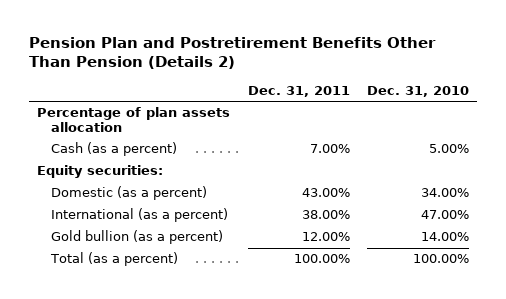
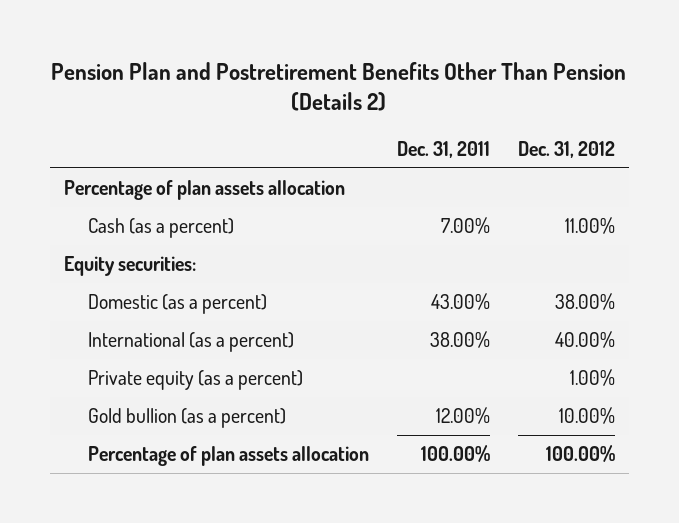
- | Dec. 31, 2011 | Dec. 31, 2010
+ | Dec. 31, 2011 | Dec. 31, 2012
+ Private equity (as a percent) | | 1.00%
- Total (as a percent) | 100.00% | 100.00%
+ Percentage of plan assets allocation | 100.00% | 100.00%

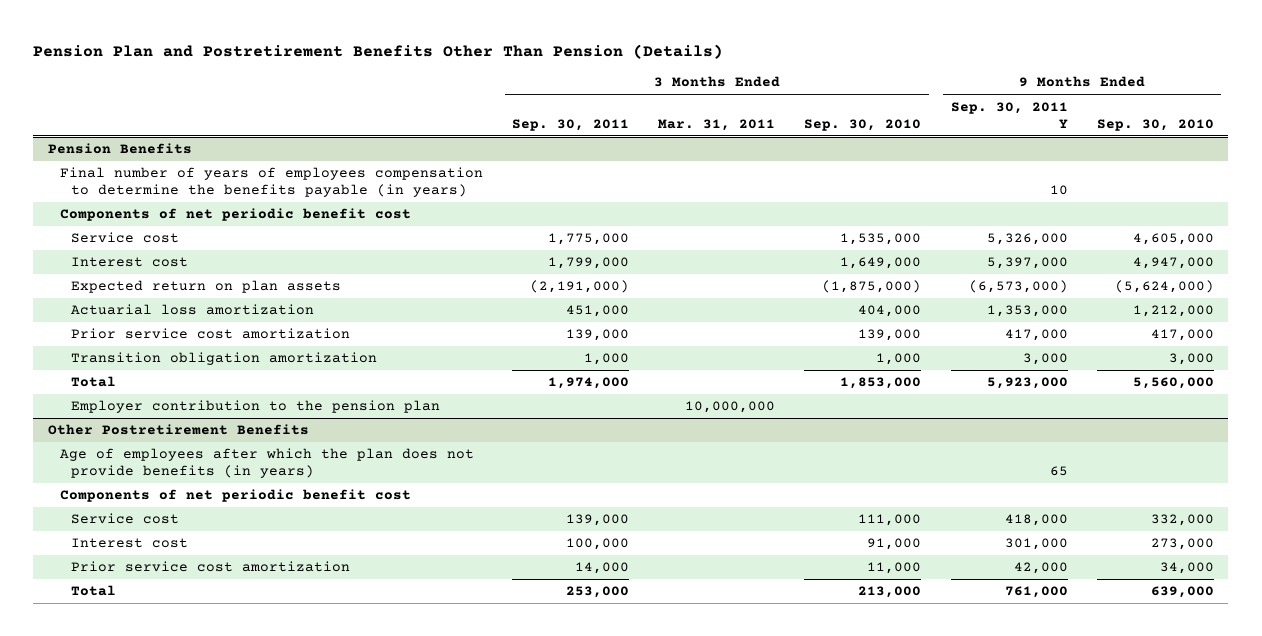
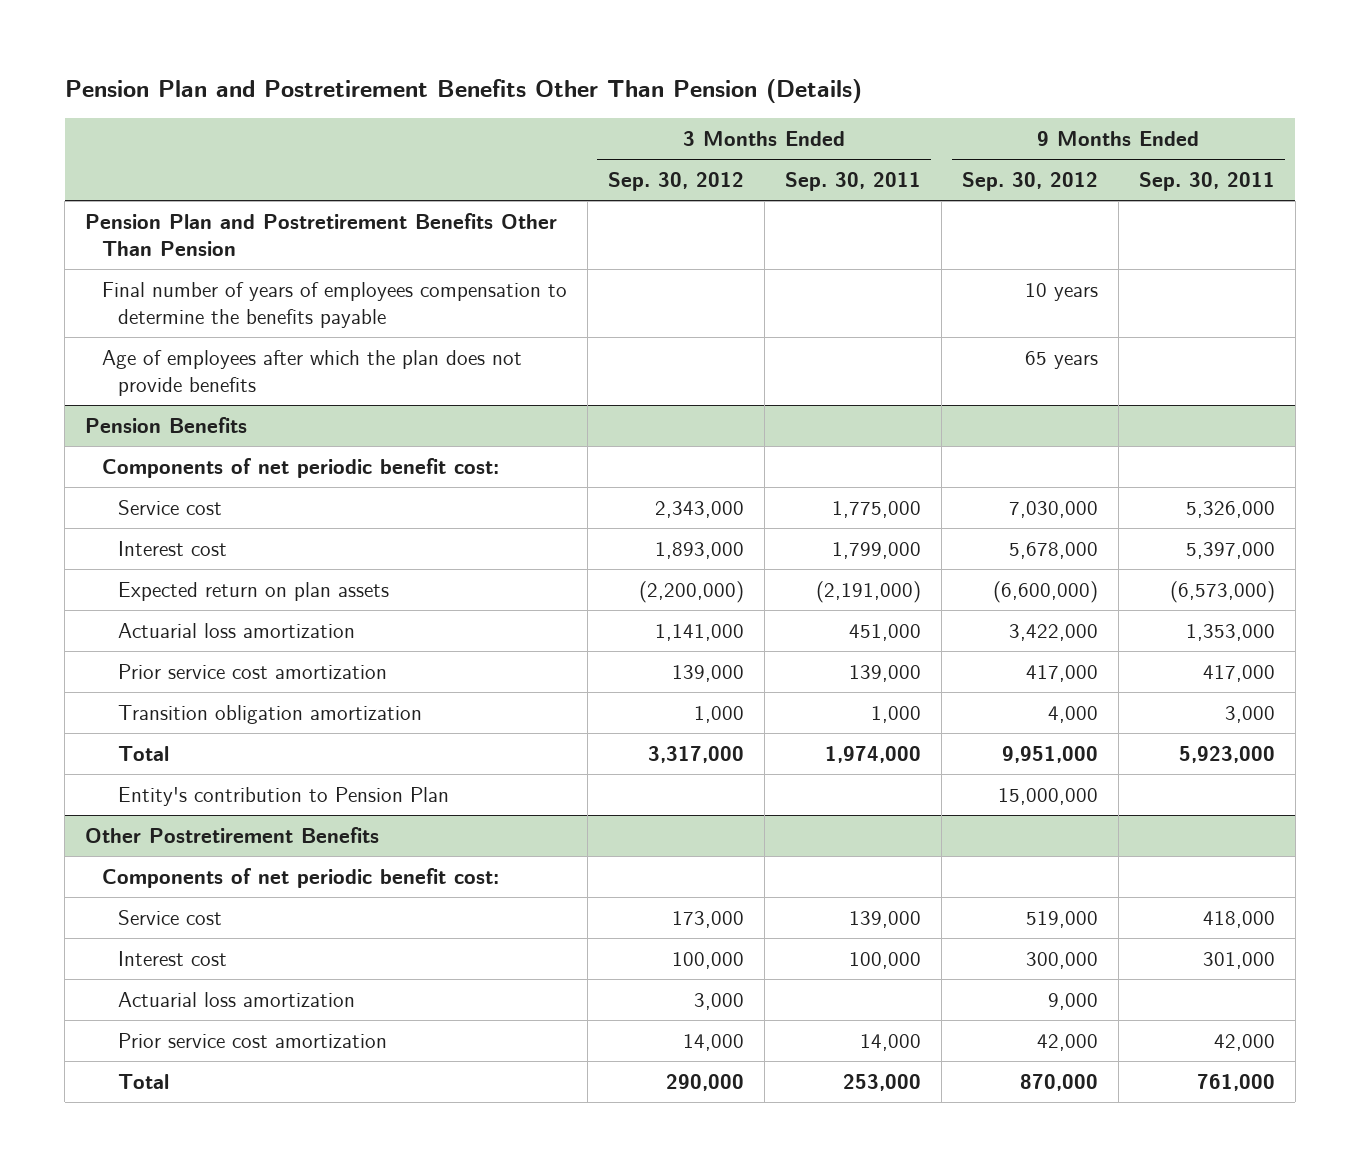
- | 3 Months Ended Sep. 30, 2011 | 3 Months Ended Mar. 31, 2011 | 3 Months Ended Sep. 30, 2010 | 9 Months Ended Sep. 30, 2011 Y | 9 Months Ended Sep. 30, 2010
+ | 3 Months Ended Sep. 30, 2012 | 3 Months Ended Sep. 30, 2011 | 9 Months Ended Sep. 30, 2012 | 9 Months Ended Sep. 30, 2011
+ Pension Plan and Postretirement Benefits Other Than Pension
+ Final number of years of employees compensation to determine the benefits payable | | | 10 years |
+ Age of employees after which the plan does not provide benefits | | | 65 years |
@ Pension Benefits
- Final number of years of employees compensation to determine the benefits payable (in years) | | | | 10 |
- Components of net periodic benefit cost
+ Components of net periodic benefit cost:
- Employer contribution to the pension plan | | 10,000,000 | | |
+ Entity's contribution to Pension Plan | | | 15,000,000 |
@ Other Postretirement Benefits
- Age of employees after which the plan does not provide benefits (in years) | | | | 65 |
- Components of net periodic benefit cost
+ Components of net periodic benefit cost:
+ Actuarial loss amortization | 3,000 | | 9,000 |

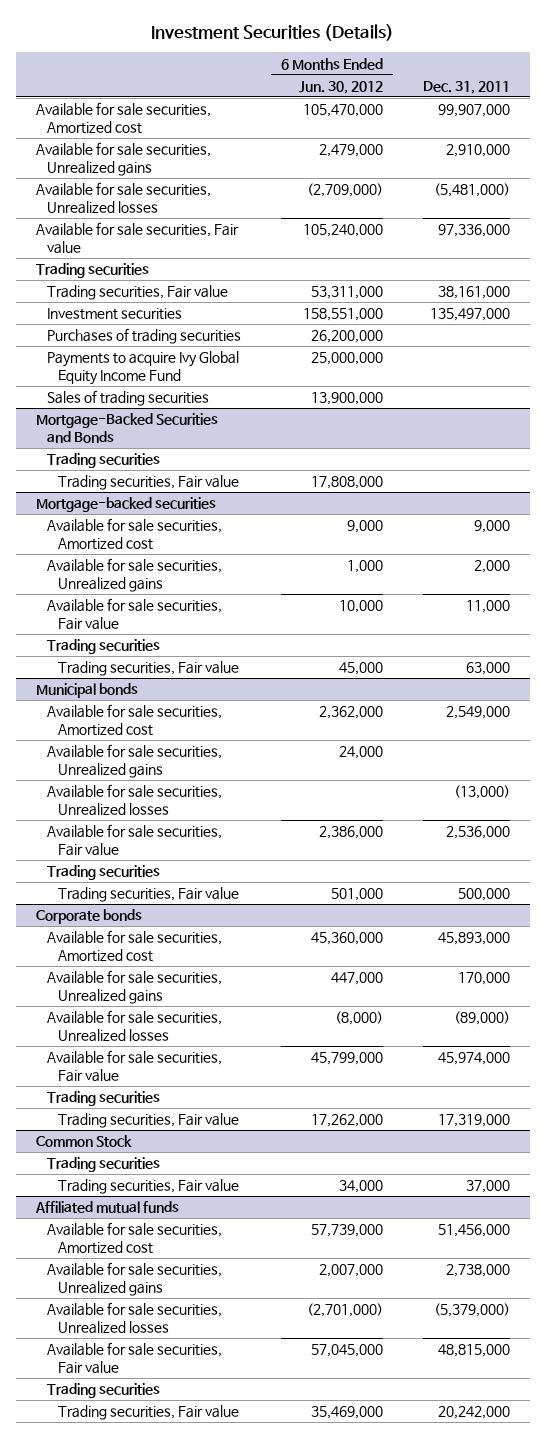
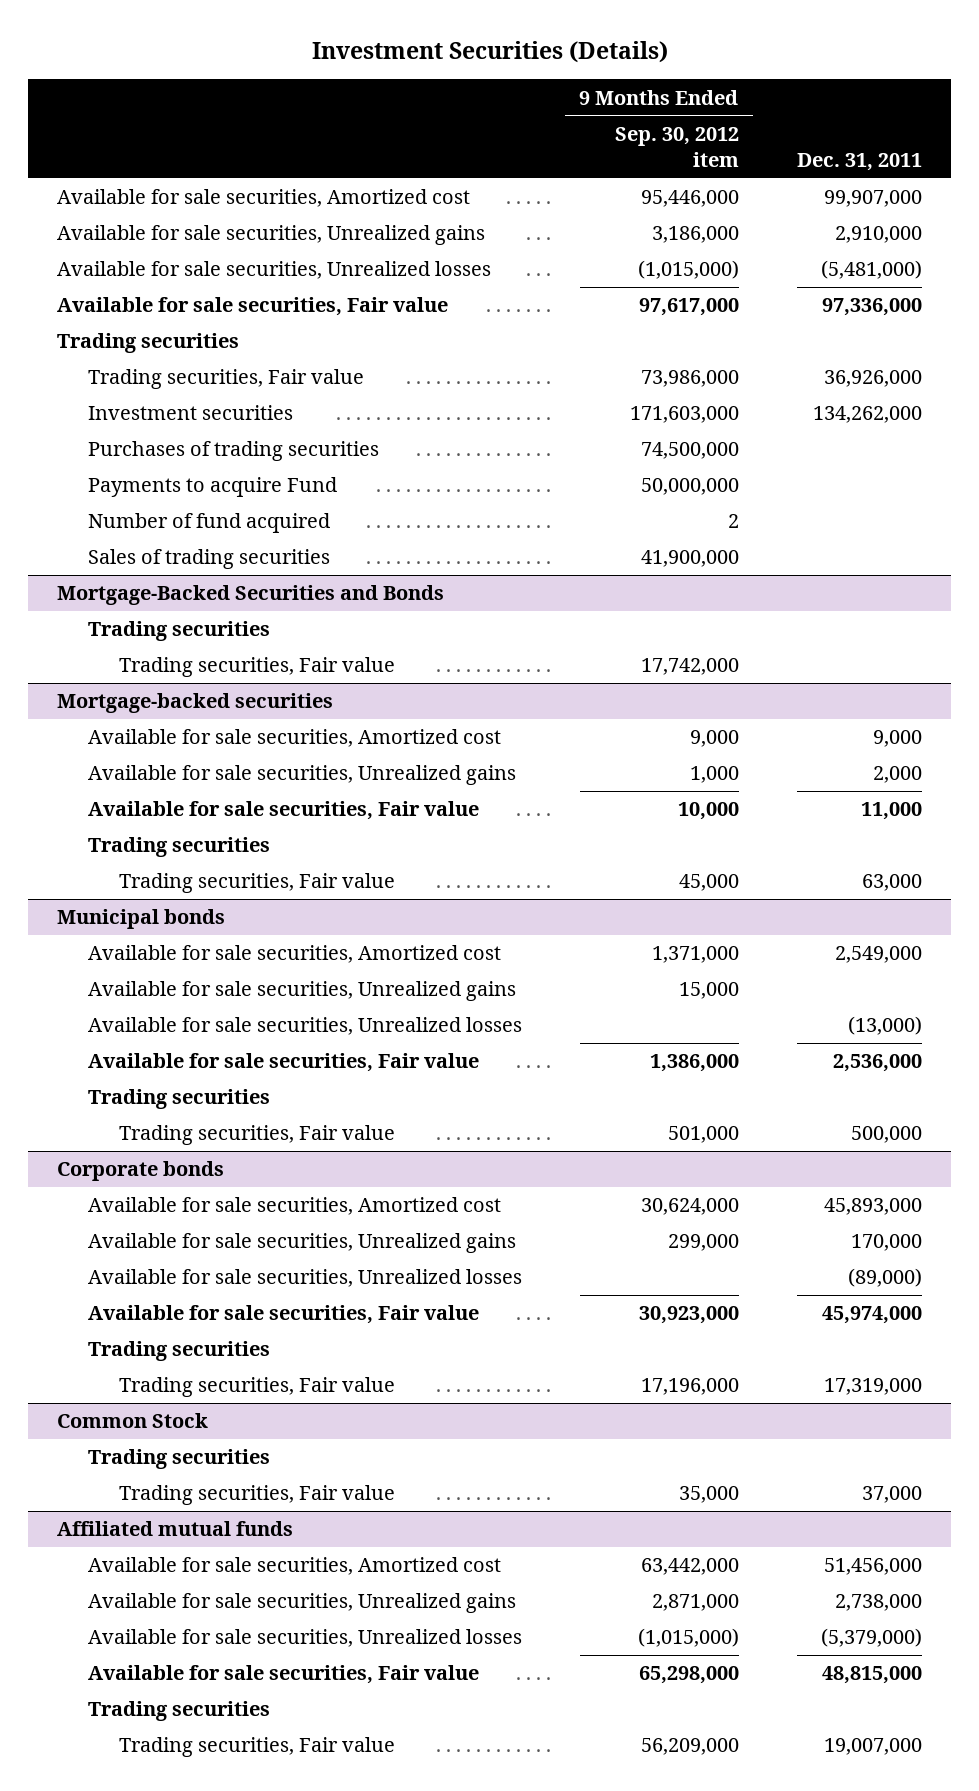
- | 6 Months Ended Jun. 30, 2012 | Dec. 31, 2011
+ | 9 Months Ended Sep. 30, 2012 item | Dec. 31, 2011
- Trading securities, Fair value | 53,311,000 | 38,161,000
- Investment securities | 158,551,000 | 135,497,000
+ Trading securities, Fair value | 73,986,000 | 36,926,000
+ Investment securities | 171,603,000 | 134,262,000
- Payments to acquire Ivy Global Equity Income Fund | 25,000,000 |
+ Payments to acquire Fund | 50,000,000 |
+ Number of fund acquired | 2 |
@ Affiliated mutual funds
- Trading securities, Fair value | 35,469,000 | 20,242,000
+ Trading securities, Fair value | 56,209,000 | 19,007,000

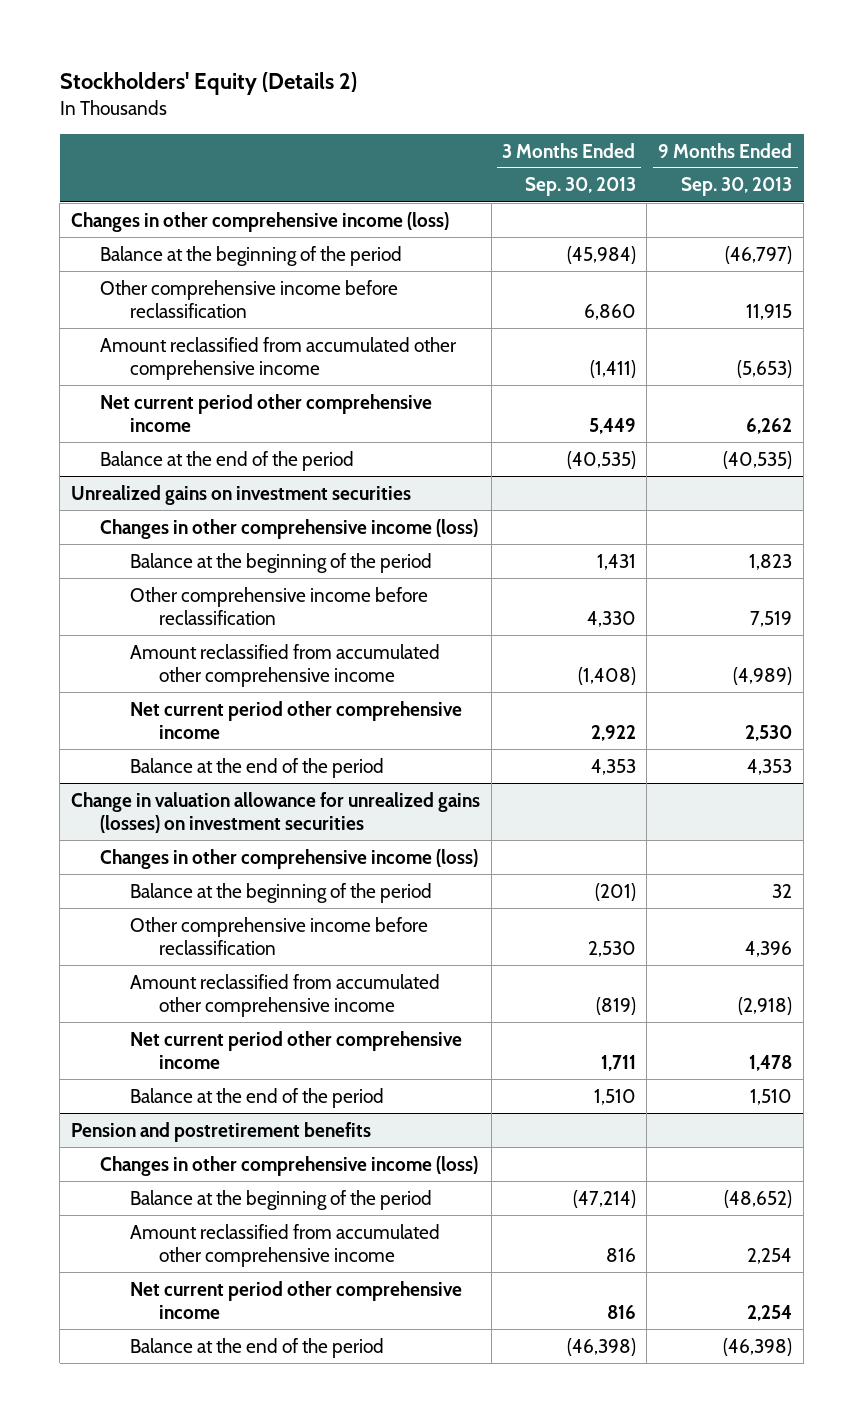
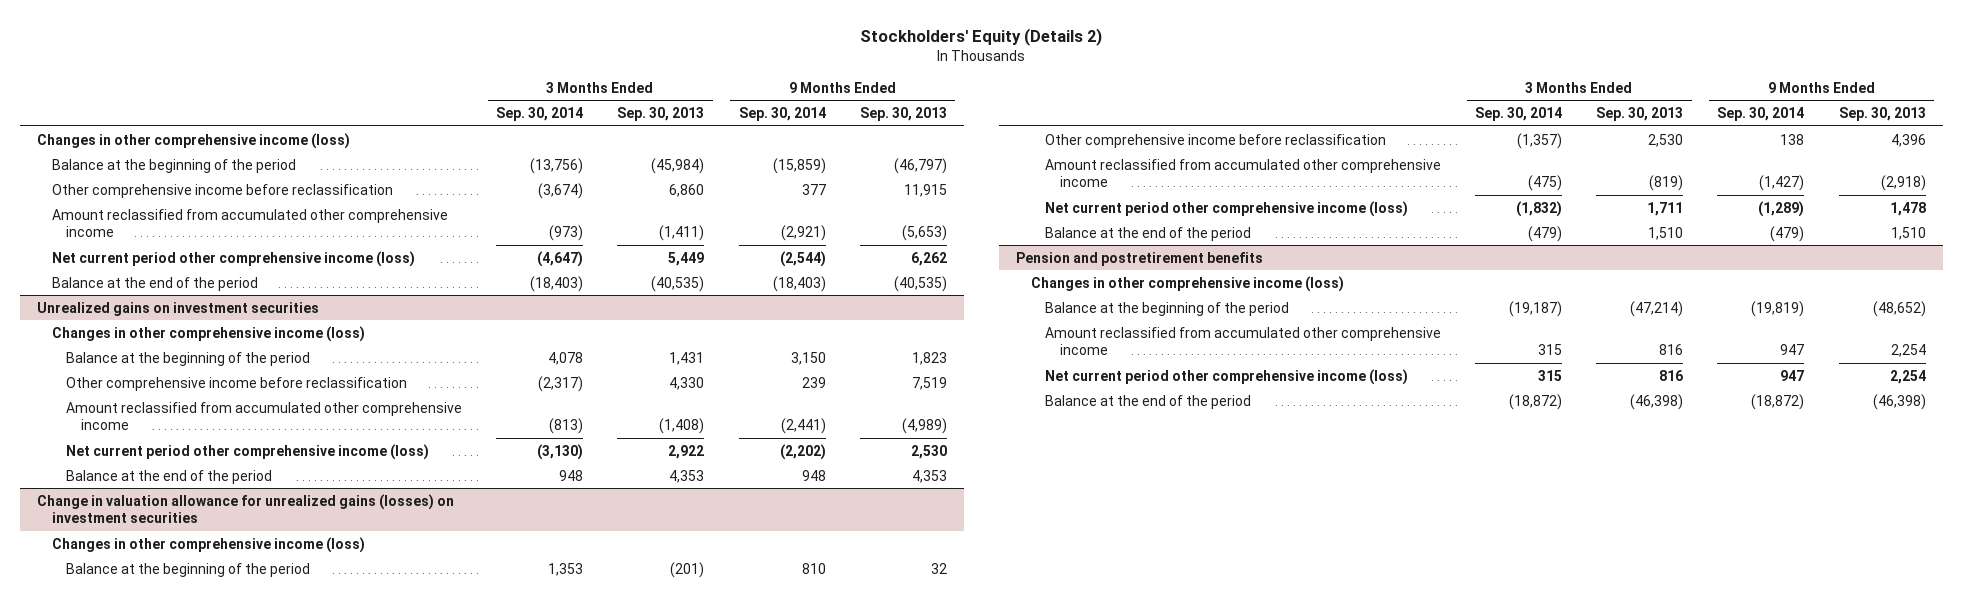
- | 3 Months Ended Sep. 30, 2013 | 9 Months Ended Sep. 30, 2013
+ | 3 Months Ended Sep. 30, 2014 | 3 Months Ended Sep. 30, 2013 | 9 Months Ended Sep. 30, 2014 | 9 Months Ended Sep. 30, 2013
- Net current period other comprehensive income | 5,449 | 6,262
+ Net current period other comprehensive income (loss) | (4,647) | 5,449 | (2,544) | 6,262
@ Unrealized gains on investment securities
- Net current period other comprehensive income | 2,922 | 2,530
+ Net current period other comprehensive income (loss) | (3,130) | 2,922 | (2,202) | 2,530
@ Change in valuation allowance for unrealized gains (losses) on investment securities
- Net current period other comprehensive income | 1,711 | 1,478
+ Net current period other comprehensive income (loss) | (1,832) | 1,711 | (1,289) | 1,478
@ Pension and postretirement benefits
- Net current period other comprehensive income | 816 | 2,254
+ Net current period other comprehensive income (loss) | 315 | 816 | 947 | 2,254

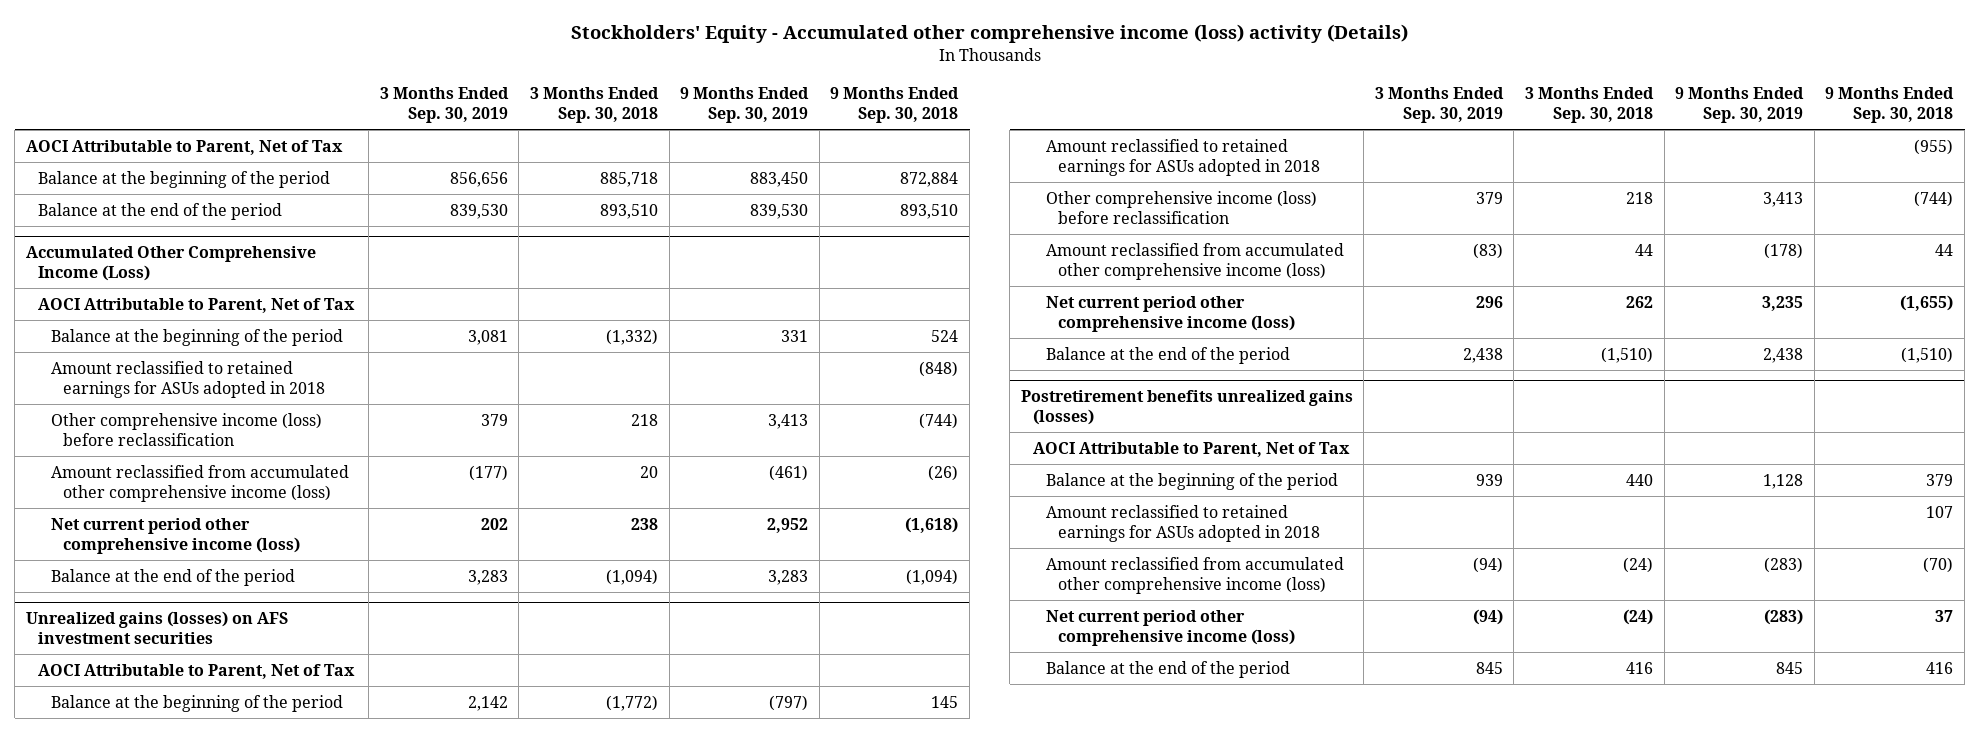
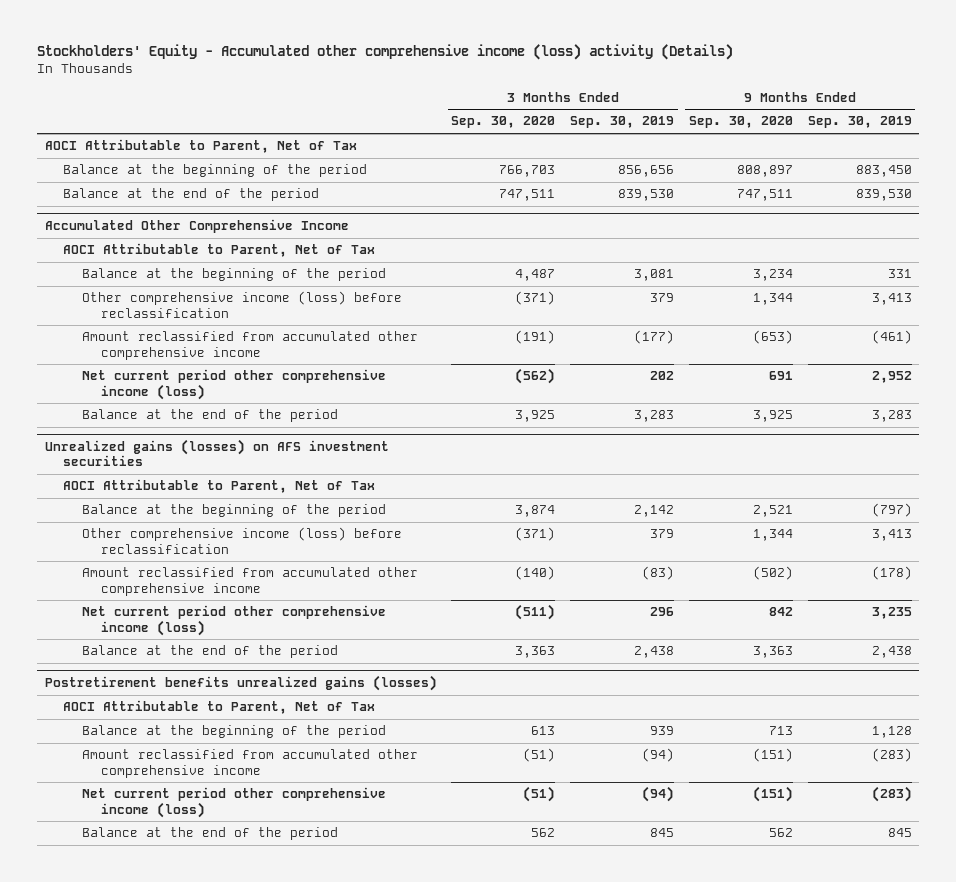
- | 3 Months Ended Sep. 30, 2019 | 3 Months Ended Sep. 30, 2018 | 9 Months Ended Sep. 30, 2019 | 9 Months Ended Sep. 30, 2018
+ | 3 Months Ended Sep. 30, 2020 | 3 Months Ended Sep. 30, 2019 | 9 Months Ended Sep. 30, 2020 | 9 Months Ended Sep. 30, 2019
- Accumulated Other Comprehensive Income (Loss)
+ Accumulated Other Comprehensive Income
- Amount reclassified to retained earnings for ASUs adopted in 2018 | | | | (848)
- Amount reclassified from accumulated other comprehensive income (loss) | (177) | 20 | (461) | (26)
+ Amount reclassified from accumulated other comprehensive income | (191) | (177) | (653) | (461)
@ Unrealized gains (losses) on AFS investment securities
- Amount reclassified to retained earnings for ASUs adopted in 2018 | | | | (955)
- Amount reclassified from accumulated other comprehensive income (loss) | (83) | 44 | (178) | 44
+ Amount reclassified from accumulated other comprehensive income | (140) | (83) | (502) | (178)
@ Postretirement benefits unrealized gains (losses)
- Amount reclassified to retained earnings for ASUs adopted in 2018 | | | | 107
- Amount reclassified from accumulated other comprehensive income (loss) | (94) | (24) | (283) | (70)
+ Amount reclassified from accumulated other comprehensive income | (51) | (94) | (151) | (283)

